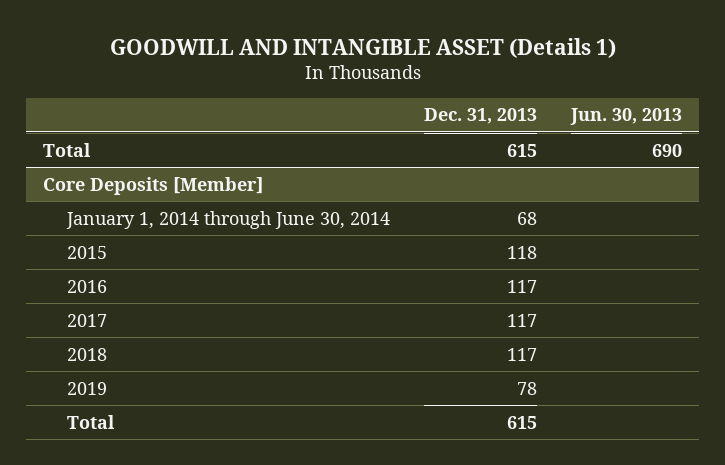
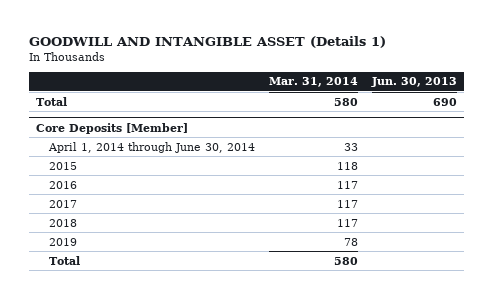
- | Dec. 31, 2013 | Jun. 30, 2013
+ | Mar. 31, 2014 | Jun. 30, 2013
@ Core Deposits [Member]
- January 1, 2014 through June 30, 2014 | 68 |
+ April 1, 2014 through June 30, 2014 | 33 |

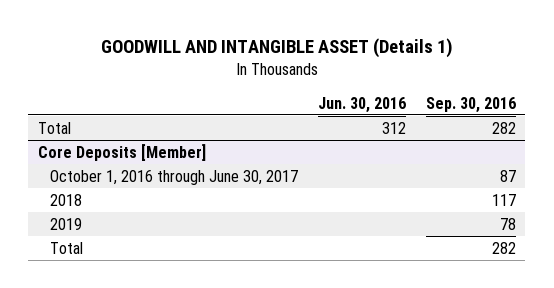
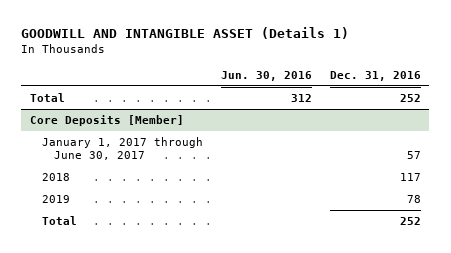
- | Jun. 30, 2016 | Sep. 30, 2016
+ | Jun. 30, 2016 | Dec. 31, 2016
@ Core Deposits [Member]
- October 1, 2016 through June 30, 2017 | | 87
+ January 1, 2017 through June 30, 2017 | | 57

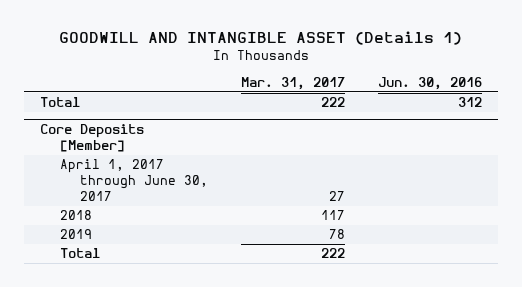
- | Jun. 30, 2016 | Dec. 31, 2016
+ | Mar. 31, 2017 | Jun. 30, 2016
@ Core Deposits [Member]
- January 1, 2017 through June 30, 2017 | | 57
+ April 1, 2017 through June 30, 2017 | 27 |

